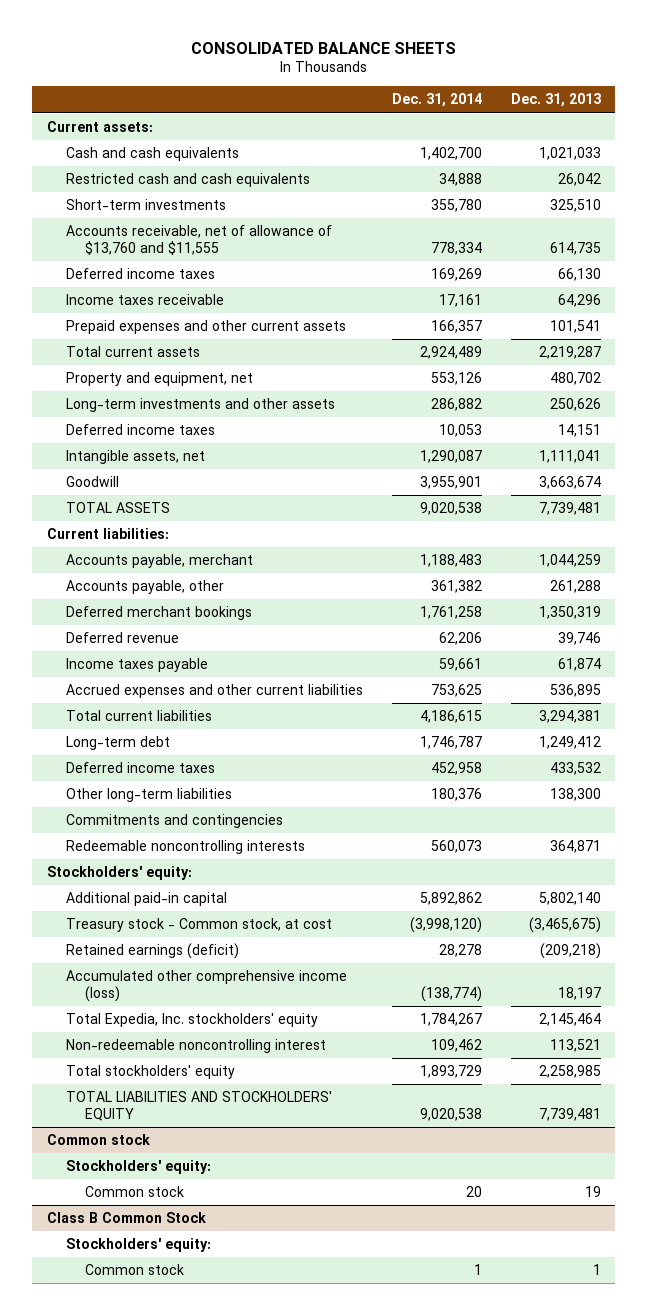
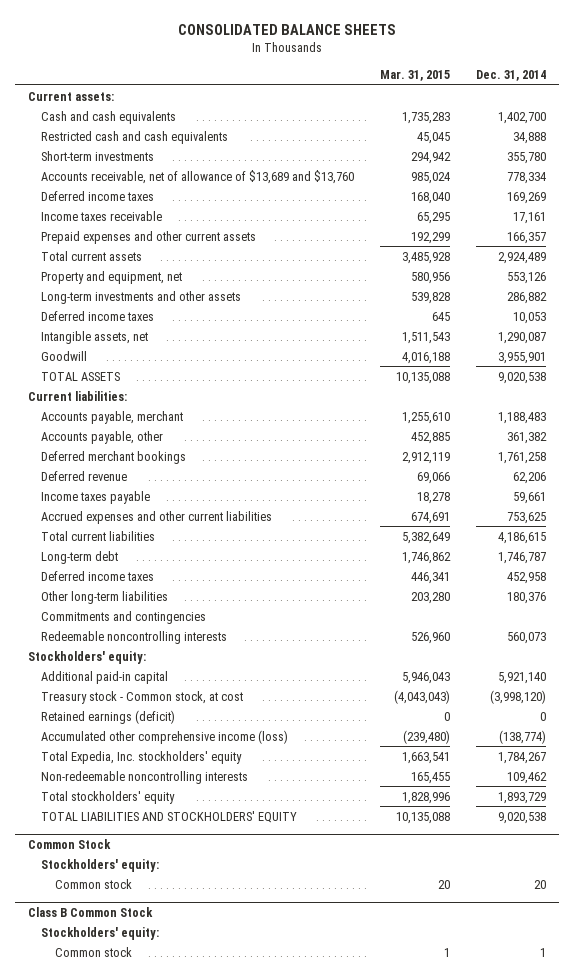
- | Dec. 31, 2014 | Dec. 31, 2013
+ | Mar. 31, 2015 | Dec. 31, 2014
- Accounts receivable, net of allowance of $13,760 and $11,555 | 778,334 | 614,735
+ Accounts receivable, net of allowance of $13,689 and $13,760 | 985,024 | 778,334
- Additional paid-in capital | 5,892,862 | 5,802,140
+ Additional paid-in capital | 5,946,043 | 5,921,140
- Retained earnings (deficit) | 28,278 | (209,218)
+ Retained earnings (deficit) | 0 | 0
- Non-redeemable noncontrolling interest | 109,462 | 113,521
+ Non-redeemable noncontrolling interests | 165,455 | 109,462
- Common stock
+ Common Stock

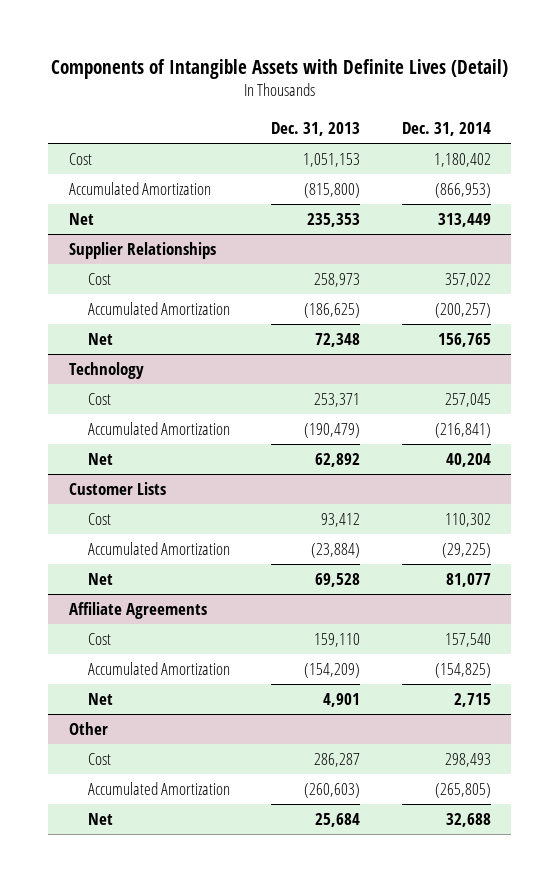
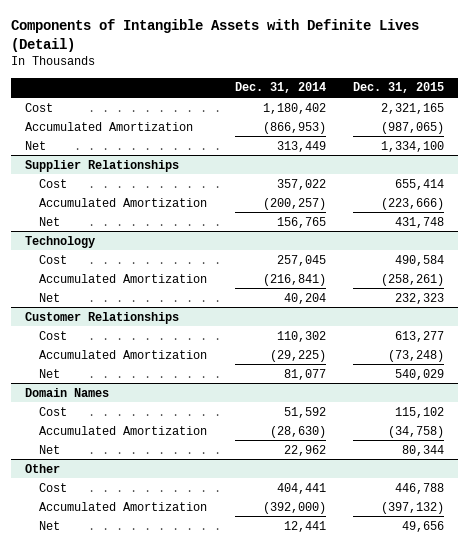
- | Dec. 31, 2013 | Dec. 31, 2014
+ | Dec. 31, 2014 | Dec. 31, 2015
- Customer Lists
+ Customer Relationships
- Affiliate Agreements
- Cost | 159,110 | 157,540
- Accumulated Amortization | (154,209) | (154,825)
- Net | 4,901 | 2,715
+ Domain Names
+ Cost | 51,592 | 115,102
+ Accumulated Amortization | (28,630) | (34,758)
+ Net | 22,962 | 80,344
@ Other
- Cost | 286,287 | 298,493
- Accumulated Amortization | (260,603) | (265,805)
- Net | 25,684 | 32,688
+ Cost | 404,441 | 446,788
+ Accumulated Amortization | (392,000) | (397,132)
+ Net | 12,441 | 49,656

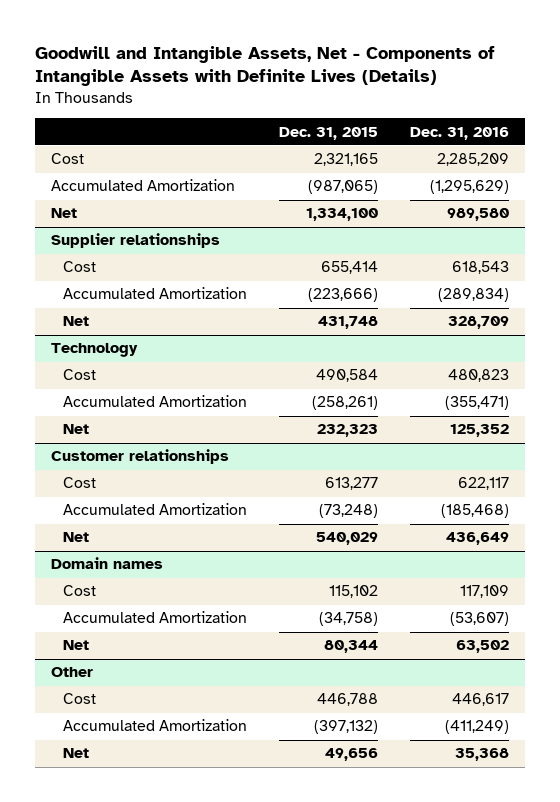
- Components of Intangible Assets with Definite Lives (Detail)
+ Goodwill and Intangible Assets, Net - Components of Intangible Assets with Definite Lives (Details)
- | Dec. 31, 2014 | Dec. 31, 2015
+ | Dec. 31, 2015 | Dec. 31, 2016
- Supplier Relationships
+ Supplier relationships
- Customer Relationships
+ Customer relationships
- Domain Names
+ Domain names

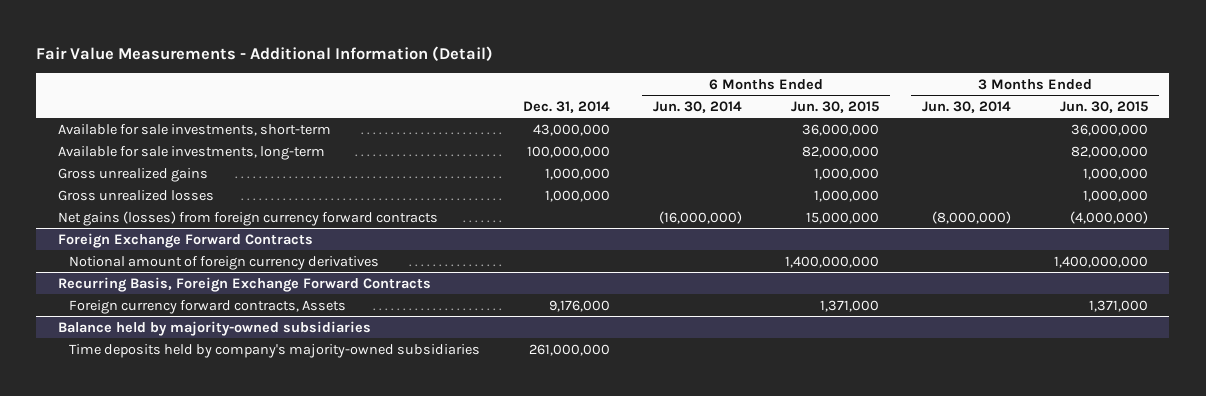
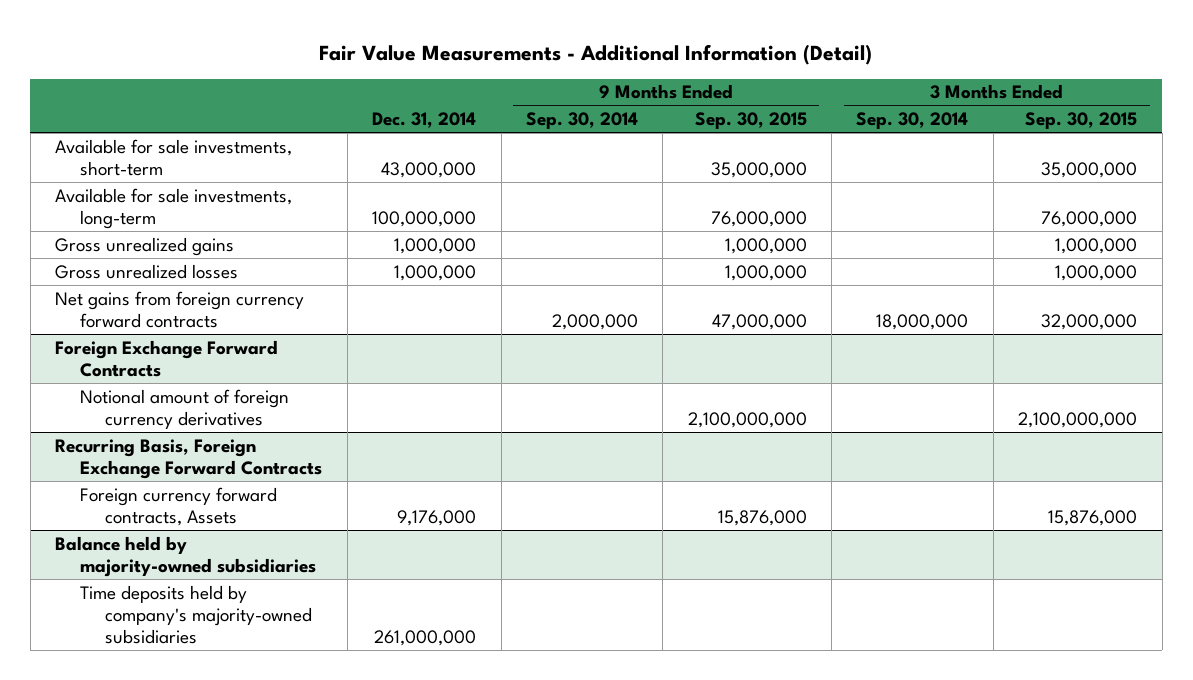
- | Dec. 31, 2014 | 6 Months Ended Jun. 30, 2014 | 6 Months Ended Jun. 30, 2015 | 3 Months Ended Jun. 30, 2014 | 3 Months Ended Jun. 30, 2015
+ | Dec. 31, 2014 | 9 Months Ended Sep. 30, 2014 | 9 Months Ended Sep. 30, 2015 | 3 Months Ended Sep. 30, 2014 | 3 Months Ended Sep. 30, 2015
- Net gains (losses) from foreign currency forward contracts | | (16,000,000) | 15,000,000 | (8,000,000) | (4,000,000)
+ Net gains from foreign currency forward contracts | | 2,000,000 | 47,000,000 | 18,000,000 | 32,000,000

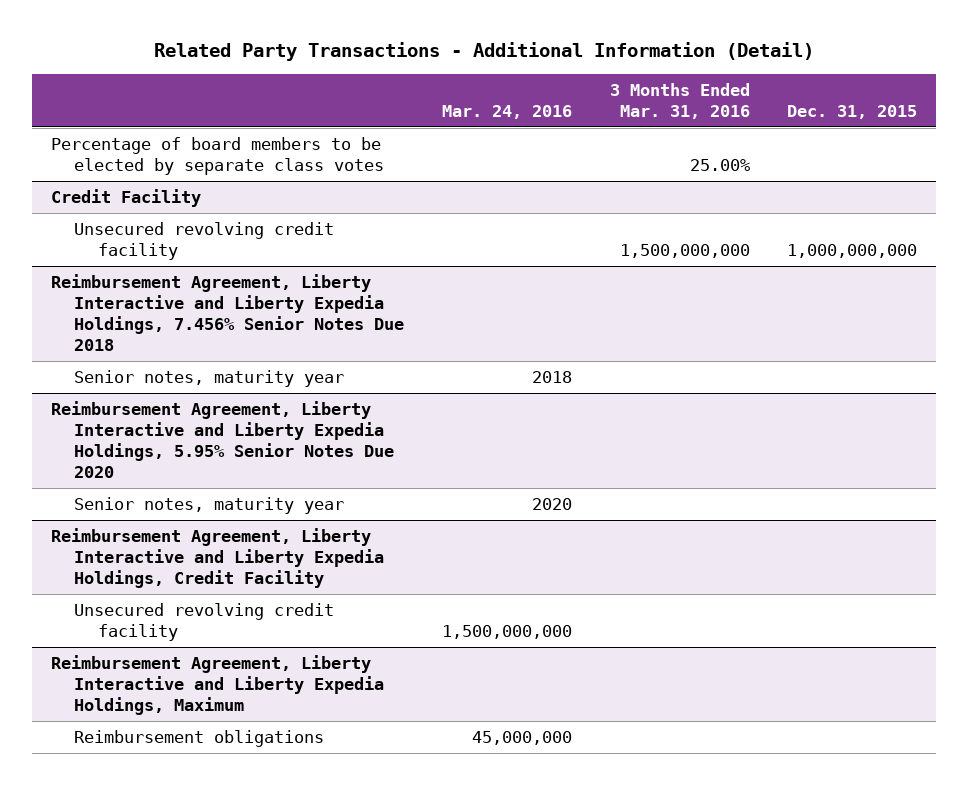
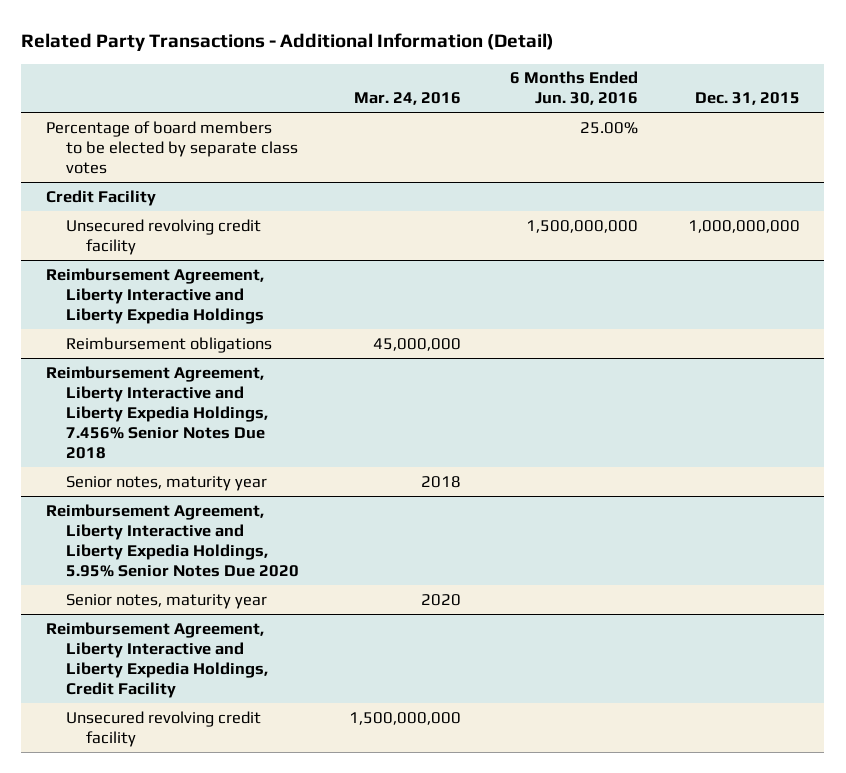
- | Mar. 24, 2016 | 3 Months Ended Mar. 31, 2016 | Dec. 31, 2015
+ | Mar. 24, 2016 | 6 Months Ended Jun. 30, 2016 | Dec. 31, 2015
+ Reimbursement Agreement, Liberty Interactive and Liberty Expedia Holdings
+ Reimbursement obligations | 45,000,000 | |
- Reimbursement Agreement, Liberty Interactive and Liberty Expedia Holdings, Maximum
- Reimbursement obligations | 45,000,000 | |

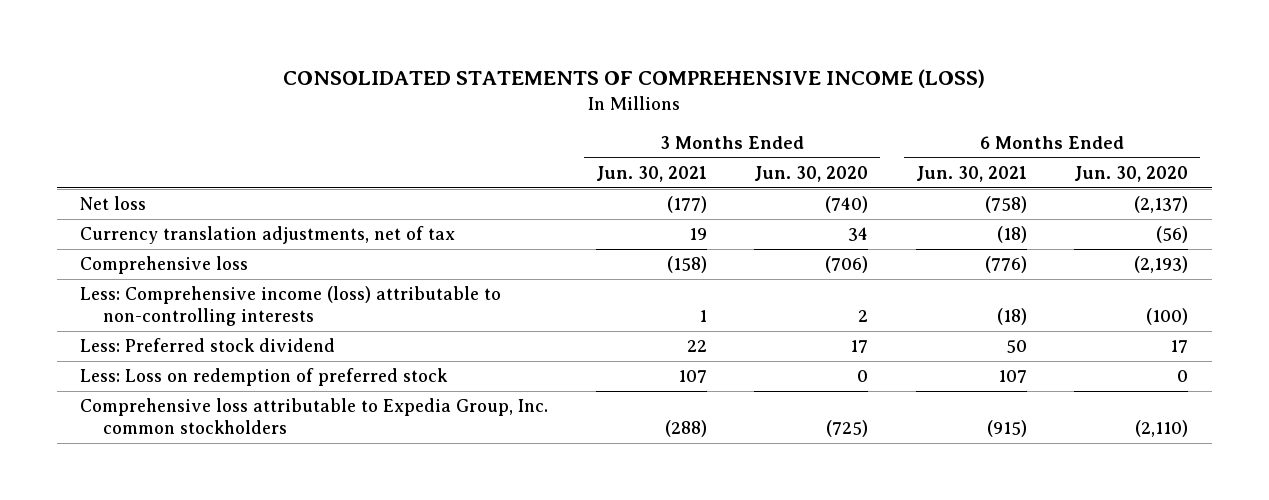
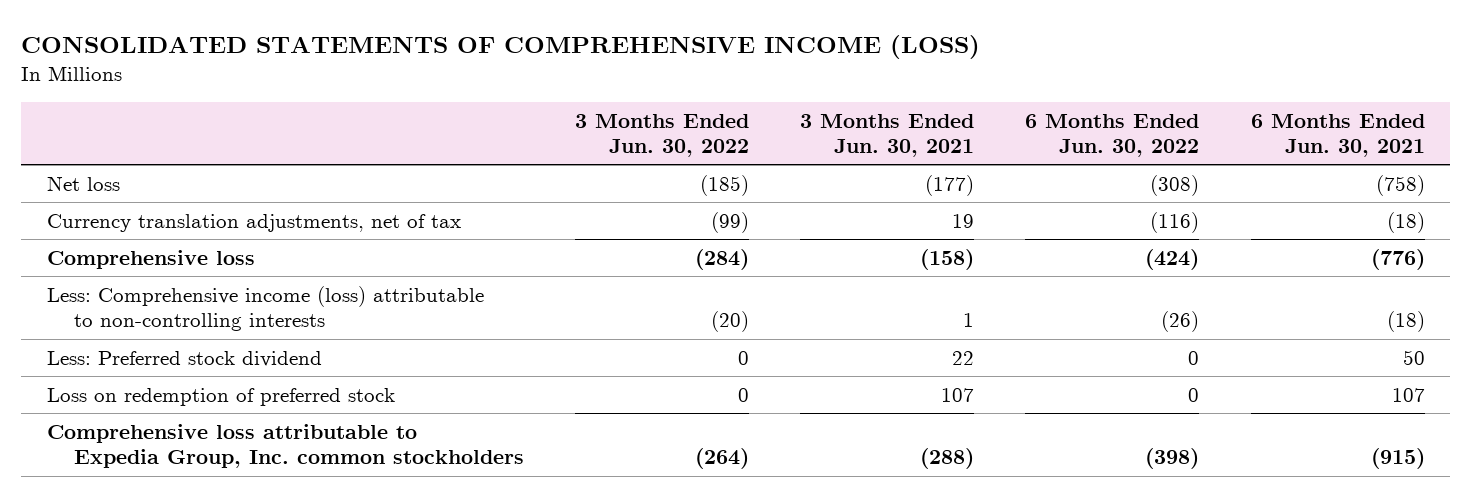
- | 3 Months Ended Jun. 30, 2021 | 3 Months Ended Jun. 30, 2020 | 6 Months Ended Jun. 30, 2021 | 6 Months Ended Jun. 30, 2020
+ | 3 Months Ended Jun. 30, 2022 | 3 Months Ended Jun. 30, 2021 | 6 Months Ended Jun. 30, 2022 | 6 Months Ended Jun. 30, 2021
- Less: Loss on redemption of preferred stock | 107 | 0 | 107 | 0
+ Loss on redemption of preferred stock | 0 | 107 | 0 | 107

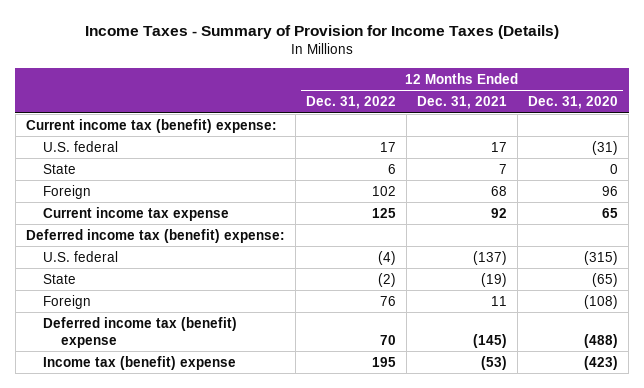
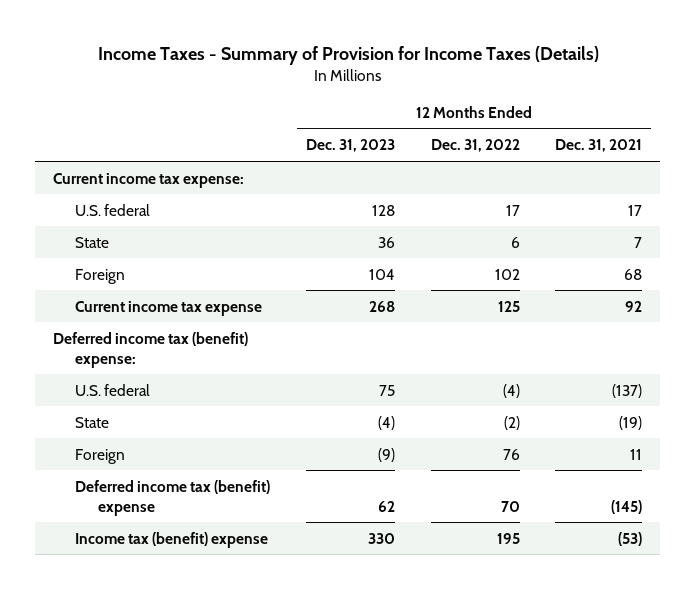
- | 12 Months Ended Dec. 31, 2022 | 12 Months Ended Dec. 31, 2021 | 12 Months Ended Dec. 31, 2020
+ | 12 Months Ended Dec. 31, 2023 | 12 Months Ended Dec. 31, 2022 | 12 Months Ended Dec. 31, 2021
- Current income tax (benefit) expense:
+ Current income tax expense:

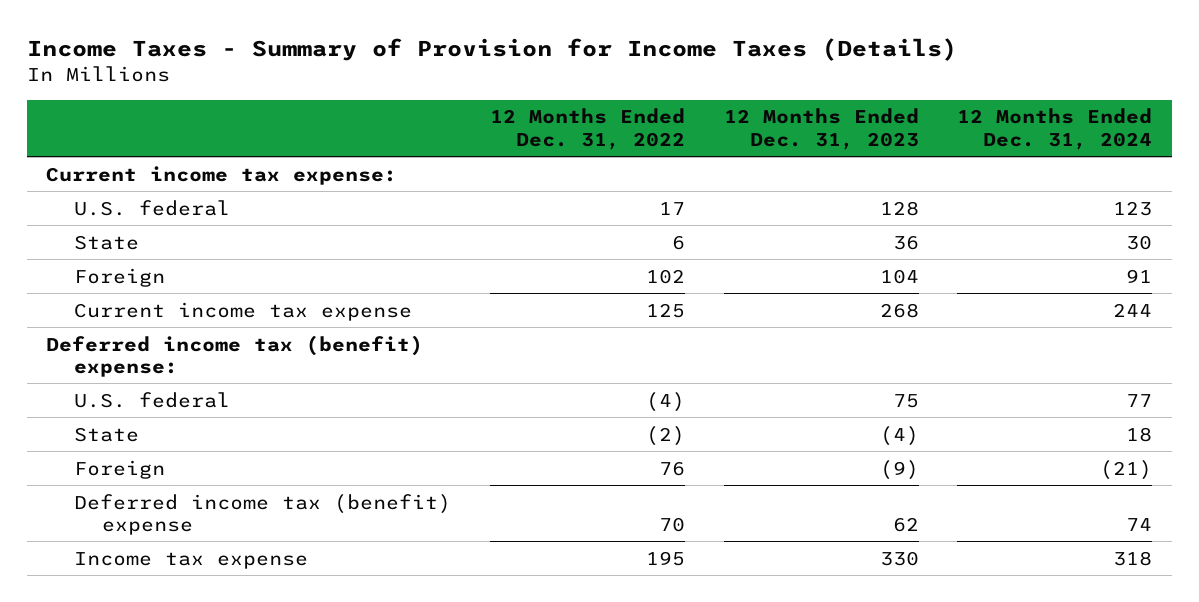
- | 12 Months Ended Dec. 31, 2023 | 12 Months Ended Dec. 31, 2022 | 12 Months Ended Dec. 31, 2021
+ | 12 Months Ended Dec. 31, 2022 | 12 Months Ended Dec. 31, 2023 | 12 Months Ended Dec. 31, 2024
- Income tax (benefit) expense | 330 | 195 | (53)
+ Income tax expense | 195 | 330 | 318

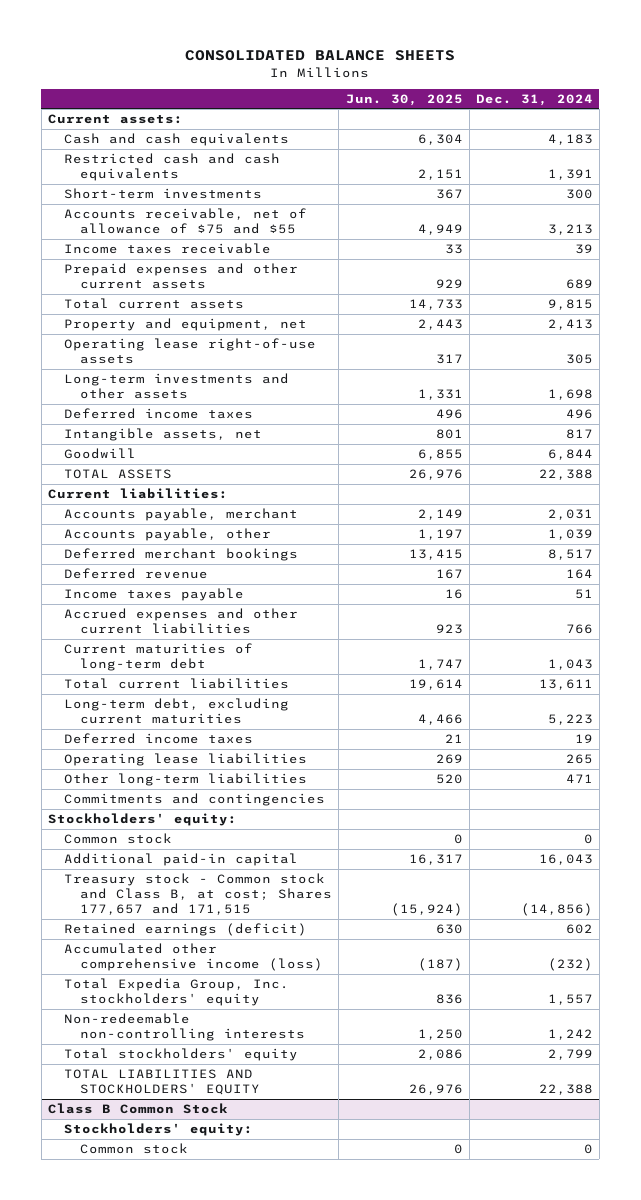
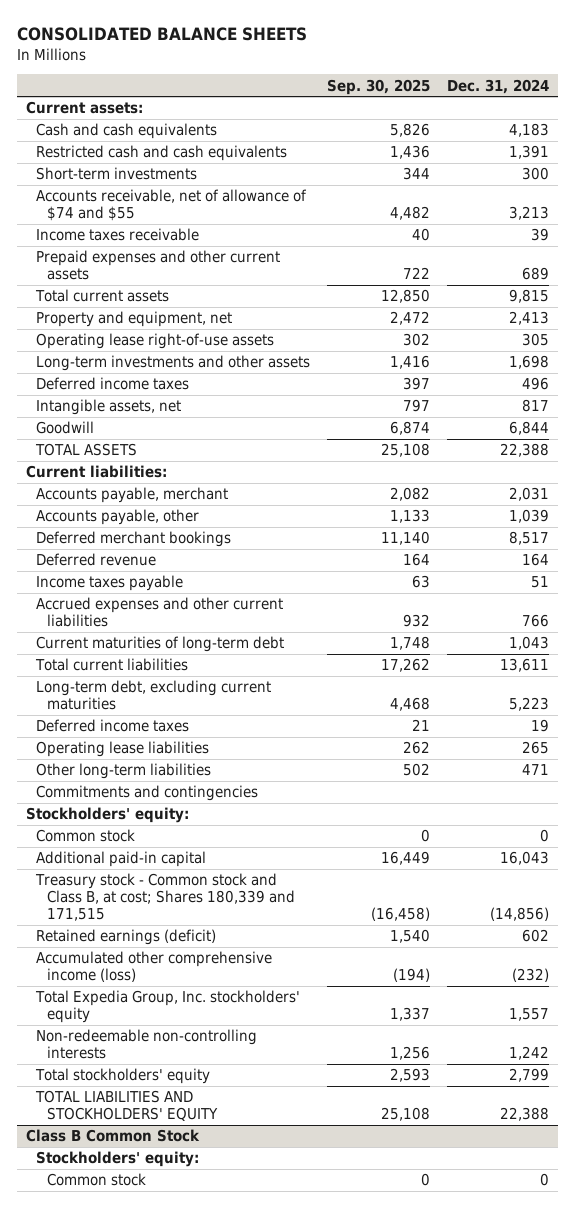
- | Jun. 30, 2025 | Dec. 31, 2024
+ | Sep. 30, 2025 | Dec. 31, 2024
- Accounts receivable, net of allowance of $75 and $55 | 4,949 | 3,213
+ Accounts receivable, net of allowance of $74 and $55 | 4,482 | 3,213
- Treasury stock - Common stock and Class B, at cost; Shares 177,657 and 171,515 | (15,924) | (14,856)
+ Treasury stock - Common stock and Class B, at cost; Shares 180,339 and 171,515 | (16,458) | (14,856)

